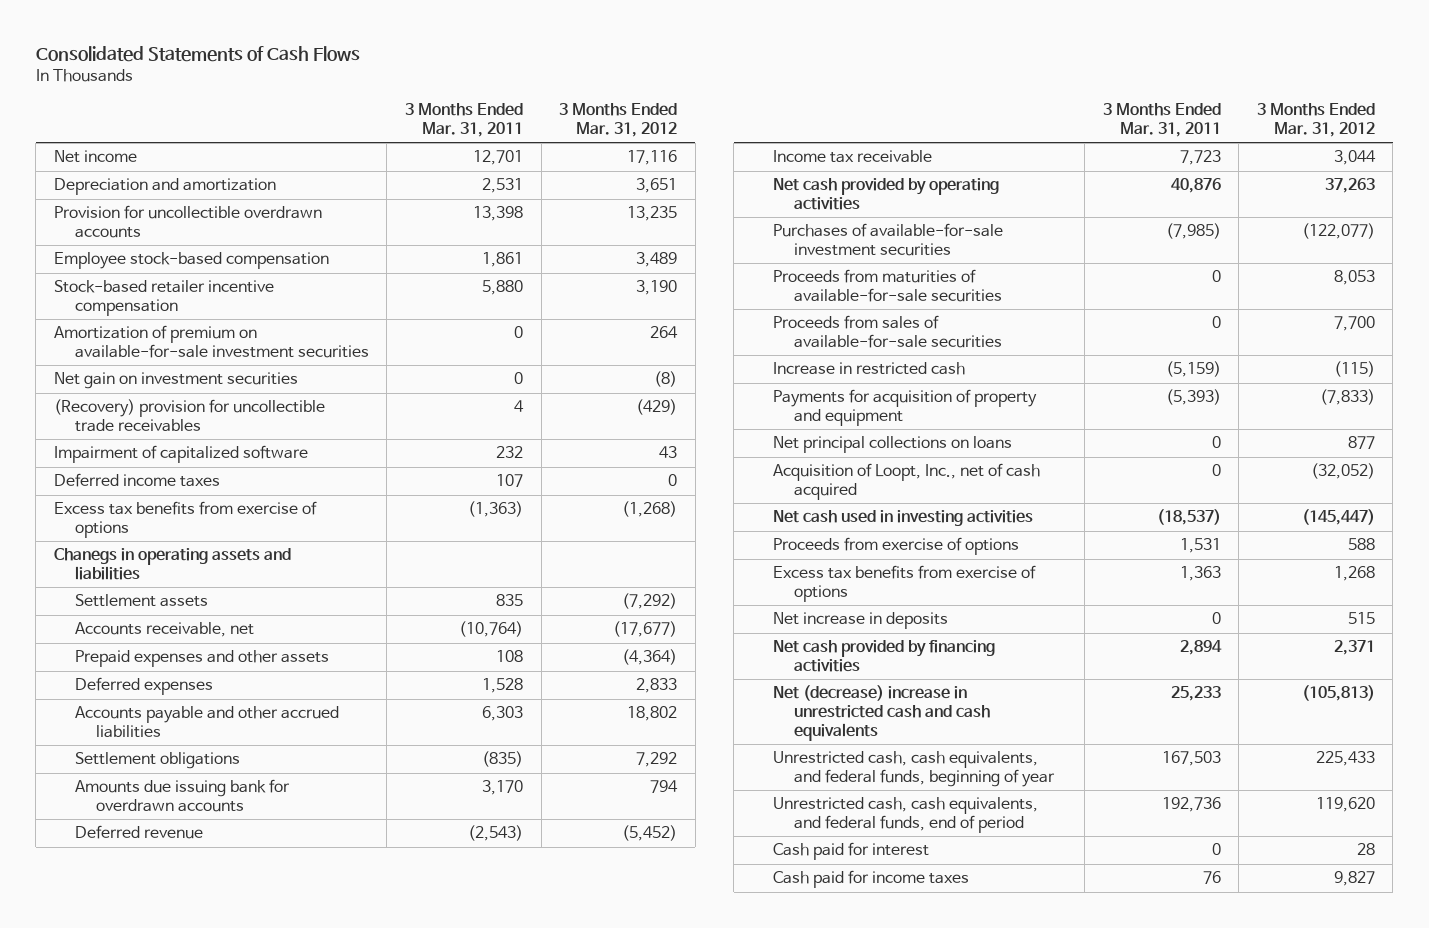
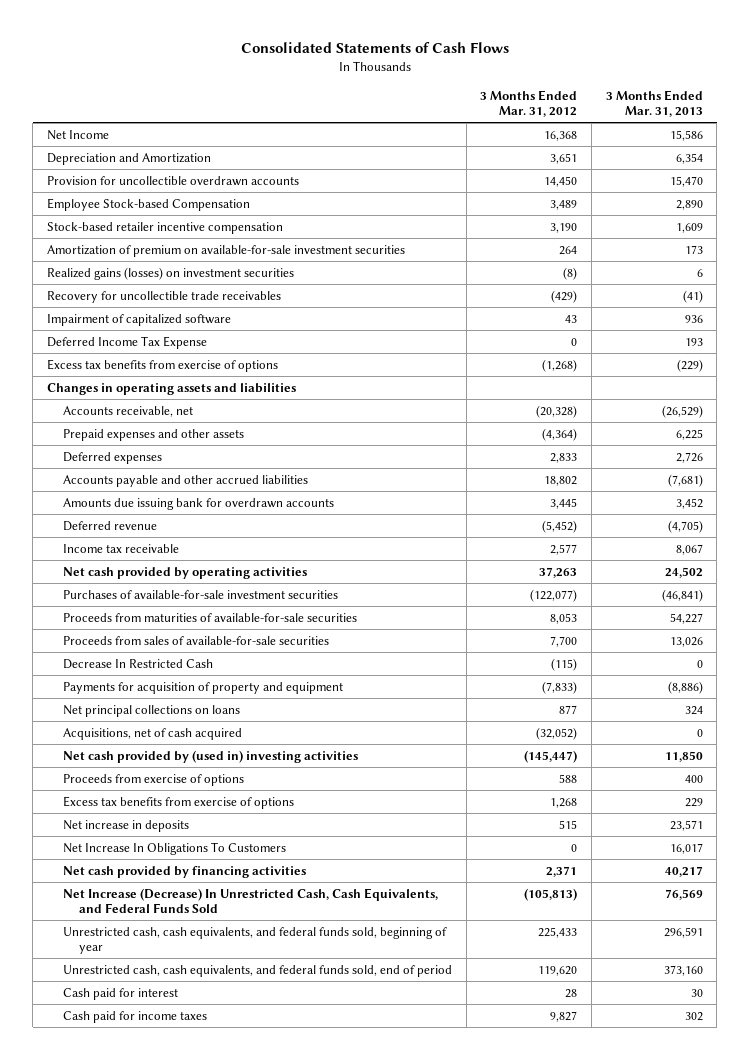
- | 3 Months Ended Mar. 31, 2011 | 3 Months Ended Mar. 31, 2012
+ | 3 Months Ended Mar. 31, 2012 | 3 Months Ended Mar. 31, 2013
- Net income | 12,701 | 17,116
- Depreciation and amortization | 2,531 | 3,651
- Provision for uncollectible overdrawn accounts | 13,398 | 13,235
- Employee stock-based compensation | 1,861 | 3,489
+ Net Income | 16,368 | 15,586
+ Depreciation and Amortization | 3,651 | 6,354
+ Provision for uncollectible overdrawn accounts | 14,450 | 15,470
+ Employee Stock-based Compensation | 3,489 | 2,890
- Net gain on investment securities | 0 | (8)
- (Recovery) provision for uncollectible trade receivables | 4 | (429)
+ Realized gains (losses) on investment securities | (8) | 6
+ Recovery for uncollectible trade receivables | (429) | (41)
- Deferred income taxes | 107 | 0
+ Deferred Income Tax Expense | 0 | 193
- Chanegs in operating assets and liabilities
- Settlement assets | 835 | (7,292)
- Accounts receivable, net | (10,764) | (17,677)
+ Changes in operating assets and liabilities
+ Accounts receivable, net | (20,328) | (26,529)
- Settlement obligations | (835) | 7,292
- Amounts due issuing bank for overdrawn accounts | 3,170 | 794
+ Amounts due issuing bank for overdrawn accounts | 3,445 | 3,452
- Income tax receivable | 7,723 | 3,044
+ Income tax receivable | 2,577 | 8,067
- Increase in restricted cash | (5,159) | (115)
+ Decrease In Restricted Cash | (115) | 0
- Acquisition of Loopt, Inc., net of cash acquired | 0 | (32,052)
- Net cash used in investing activities | (18,537) | (145,447)
+ Acquisitions, net of cash acquired | (32,052) | 0
+ Net cash provided by (used in) investing activities | (145,447) | 11,850
+ Net Increase In Obligations To Customers | 0 | 16,017
- Net (decrease) increase in unrestricted cash and cash equivalents | 25,233 | (105,813)
- Unrestricted cash, cash equivalents, and federal funds, beginning of year | 167,503 | 225,433
- Unrestricted cash, cash equivalents, and federal funds, end of period | 192,736 | 119,620
+ Net Increase (Decrease) In Unrestricted Cash, Cash Equivalents, and Federal Funds Sold | (105,813) | 76,569
+ Unrestricted cash, cash equivalents, and federal funds sold, beginning of year | 225,433 | 296,591
+ Unrestricted cash, cash equivalents, and federal funds sold, end of period | 119,620 | 373,160

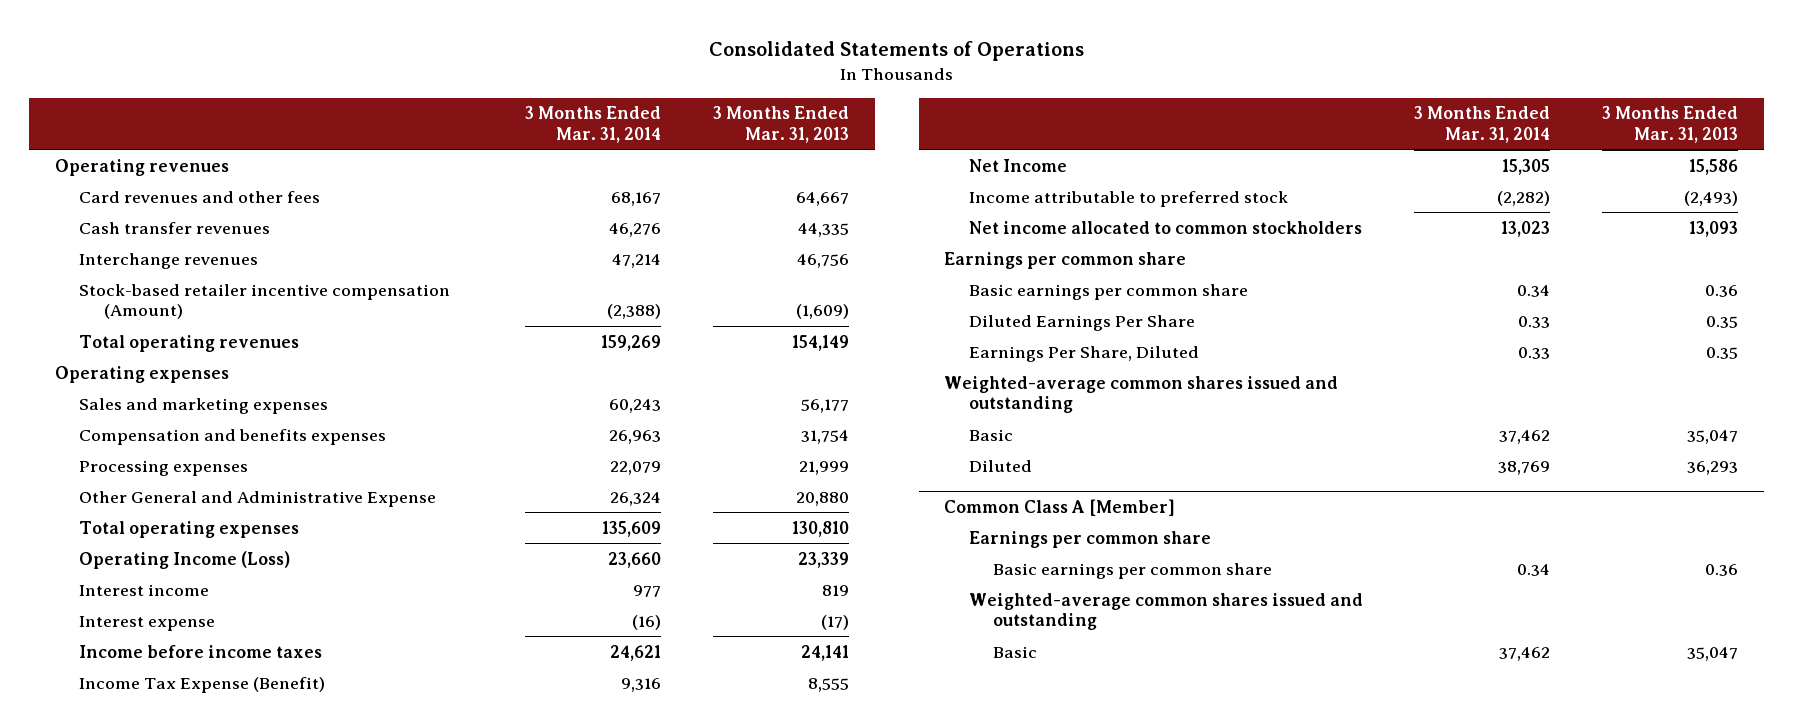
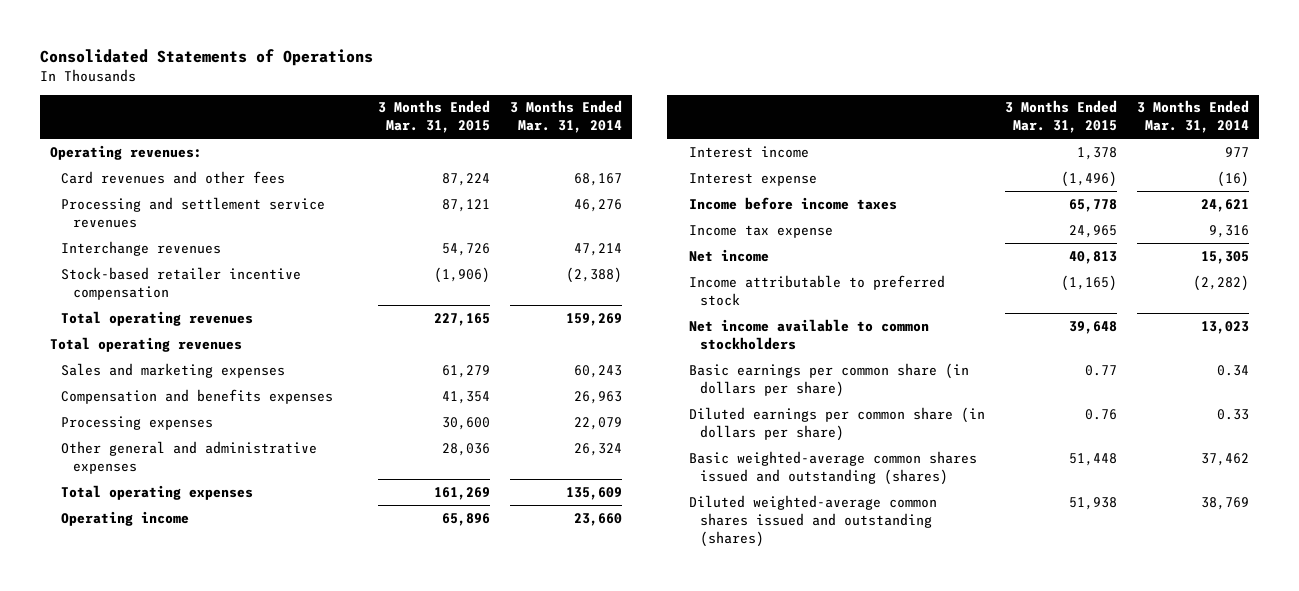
- | 3 Months Ended Mar. 31, 2014 | 3 Months Ended Mar. 31, 2013
+ | 3 Months Ended Mar. 31, 2015 | 3 Months Ended Mar. 31, 2014
- Operating revenues
+ Operating revenues:
- Cash transfer revenues | 46,276 | 44,335
+ Processing and settlement service revenues | 87,121 | 46,276
- Stock-based retailer incentive compensation (Amount) | (2,388) | (1,609)
+ Stock-based retailer incentive compensation | (1,906) | (2,388)
- Operating expenses
+ Total operating revenues
- Other General and Administrative Expense | 26,324 | 20,880
+ Other general and administrative expenses | 28,036 | 26,324
- Operating Income (Loss) | 23,660 | 23,339
+ Operating income | 65,896 | 23,660
- Income Tax Expense (Benefit) | 9,316 | 8,555
- Net Income | 15,305 | 15,586
+ Income tax expense | 24,965 | 9,316
+ Net income | 40,813 | 15,305
- Net income allocated to common stockholders | 13,023 | 13,093
- Earnings per common share
- Basic earnings per common share | 0.34 | 0.36
- Diluted Earnings Per Share | 0.33 | 0.35
- Earnings Per Share, Diluted | 0.33 | 0.35
- Weighted-average common shares issued and outstanding
- Basic | 37,462 | 35,047
- Diluted | 38,769 | 36,293
- Common Class A [Member]
- Earnings per common share
- Basic earnings per common share | 0.34 | 0.36
- Weighted-average common shares issued and outstanding
- Basic | 37,462 | 35,047
+ Net income available to common stockholders | 39,648 | 13,023
+ Basic earnings per common share (in dollars per share) | 0.77 | 0.34
+ Diluted earnings per common share (in dollars per share) | 0.76 | 0.33
+ Basic weighted-average common shares issued and outstanding (shares) | 51,448 | 37,462
+ Diluted weighted-average common shares issued and outstanding (shares) | 51,938 | 38,769

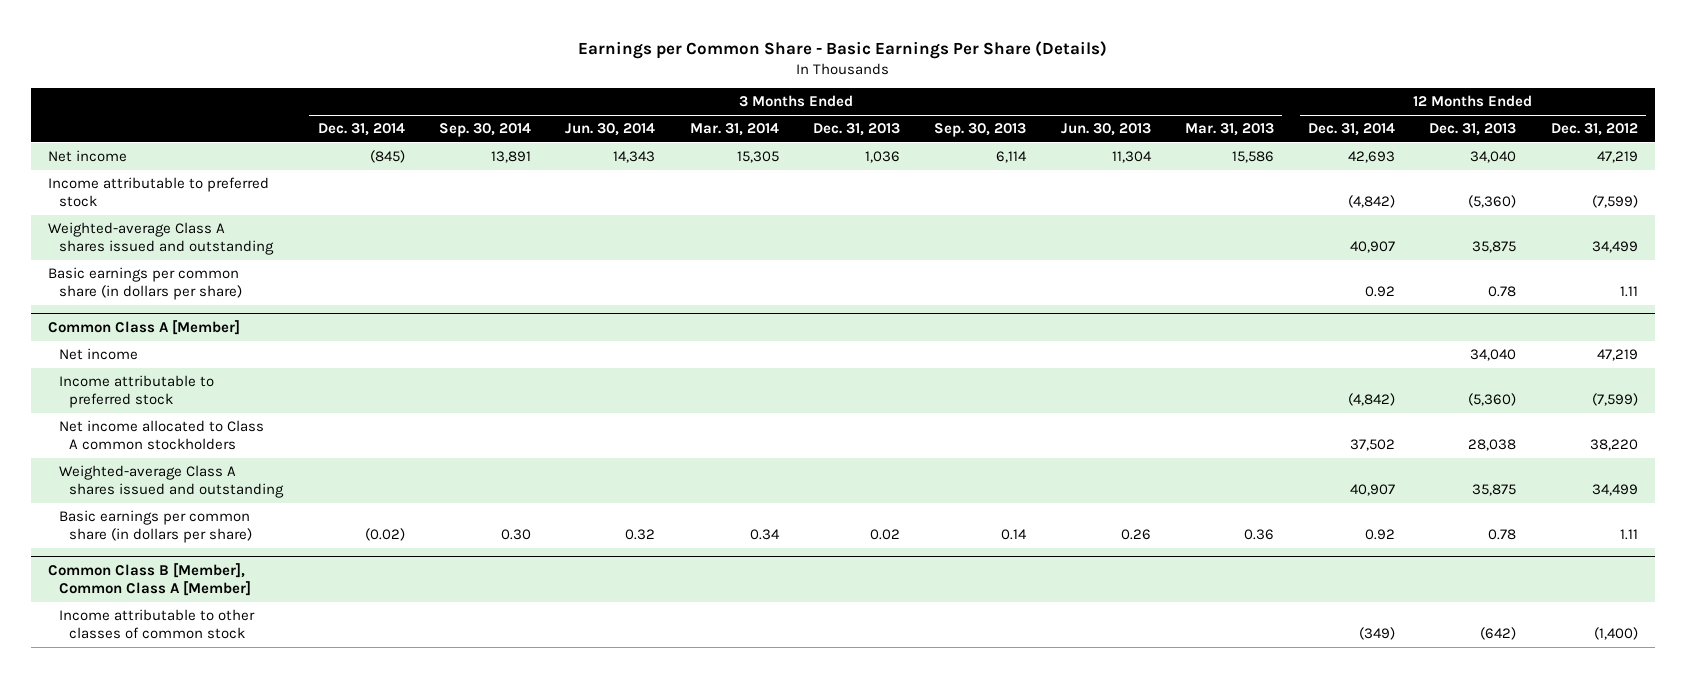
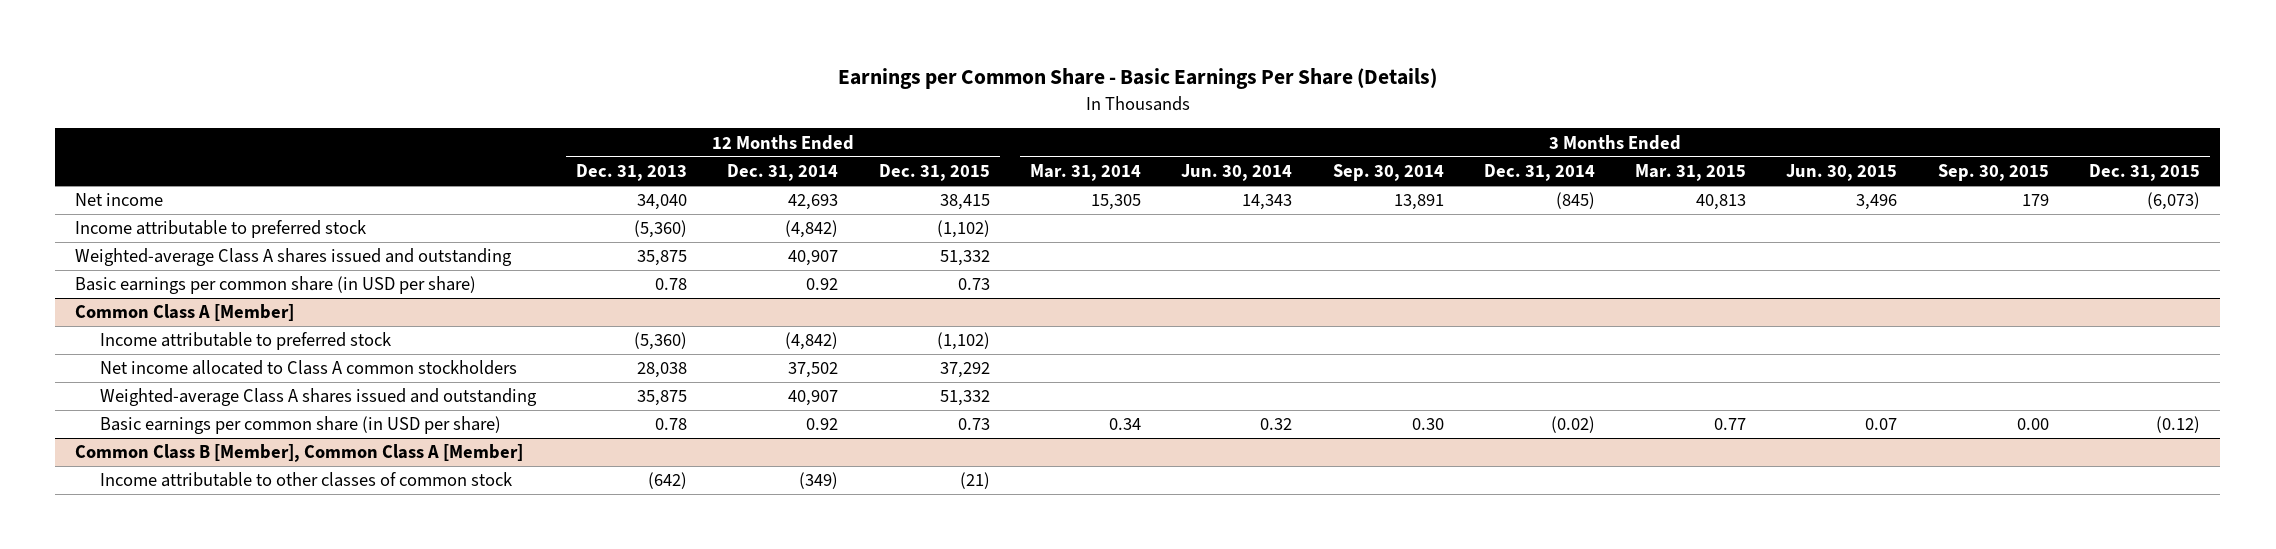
- | 3 Months Ended Dec. 31, 2014 | 3 Months Ended Sep. 30, 2014 | 3 Months Ended Jun. 30, 2014 | 3 Months Ended Mar. 31, 2014 | 3 Months Ended Dec. 31, 2013 | 3 Months Ended Sep. 30, 2013 | 3 Months Ended Jun. 30, 2013 | 3 Months Ended Mar. 31, 2013 | 12 Months Ended Dec. 31, 2014 | 12 Months Ended Dec. 31, 2013 | 12 Months Ended Dec. 31, 2012
+ | 12 Months Ended Dec. 31, 2013 | 12 Months Ended Dec. 31, 2014 | 12 Months Ended Dec. 31, 2015 | 3 Months Ended Mar. 31, 2014 | 3 Months Ended Jun. 30, 2014 | 3 Months Ended Sep. 30, 2014 | 3 Months Ended Dec. 31, 2014 | 3 Months Ended Mar. 31, 2015 | 3 Months Ended Jun. 30, 2015 | 3 Months Ended Sep. 30, 2015 | 3 Months Ended Dec. 31, 2015
- Basic earnings per common share (in dollars per share) | | | | | | | | | 0.92 | 0.78 | 1.11
+ Basic earnings per common share (in USD per share) | 0.78 | 0.92 | 0.73 | | | | | | | |
@ Common Class A [Member]
- Net income | | | | | | | | | | 34,040 | 47,219
- Basic earnings per common share (in dollars per share) | (0.02) | 0.30 | 0.32 | 0.34 | 0.02 | 0.14 | 0.26 | 0.36 | 0.92 | 0.78 | 1.11
+ Basic earnings per common share (in USD per share) | 0.78 | 0.92 | 0.73 | 0.34 | 0.32 | 0.30 | (0.02) | 0.77 | 0.07 | 0.00 | (0.12)

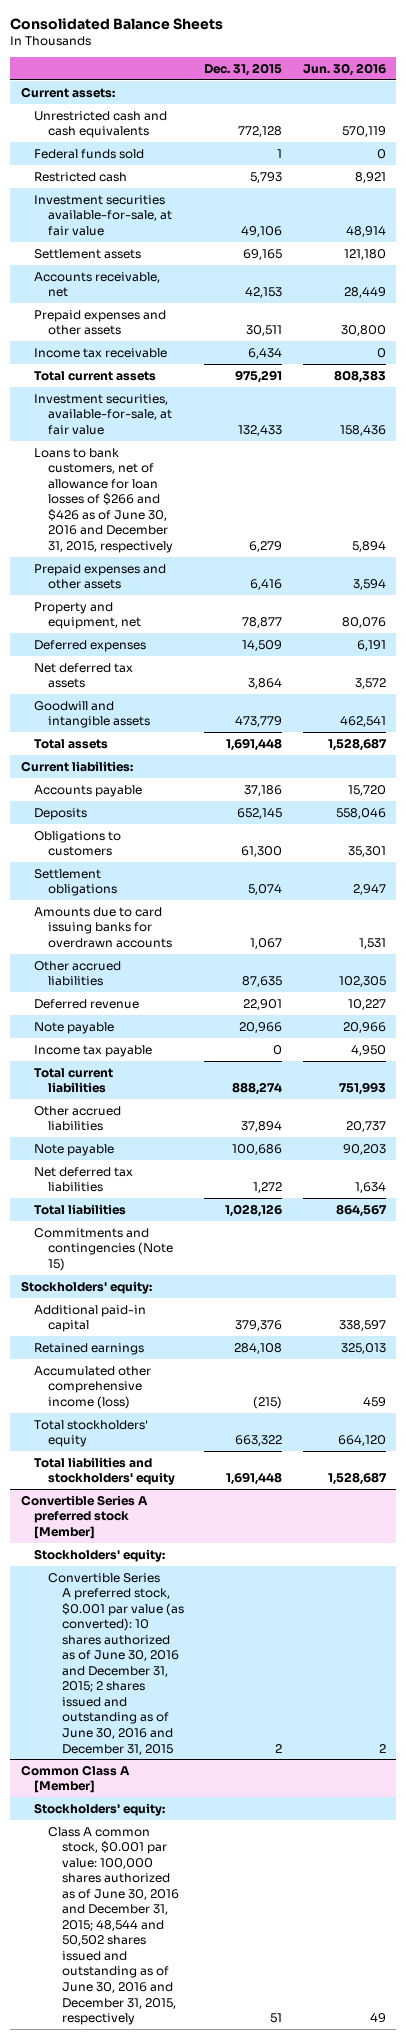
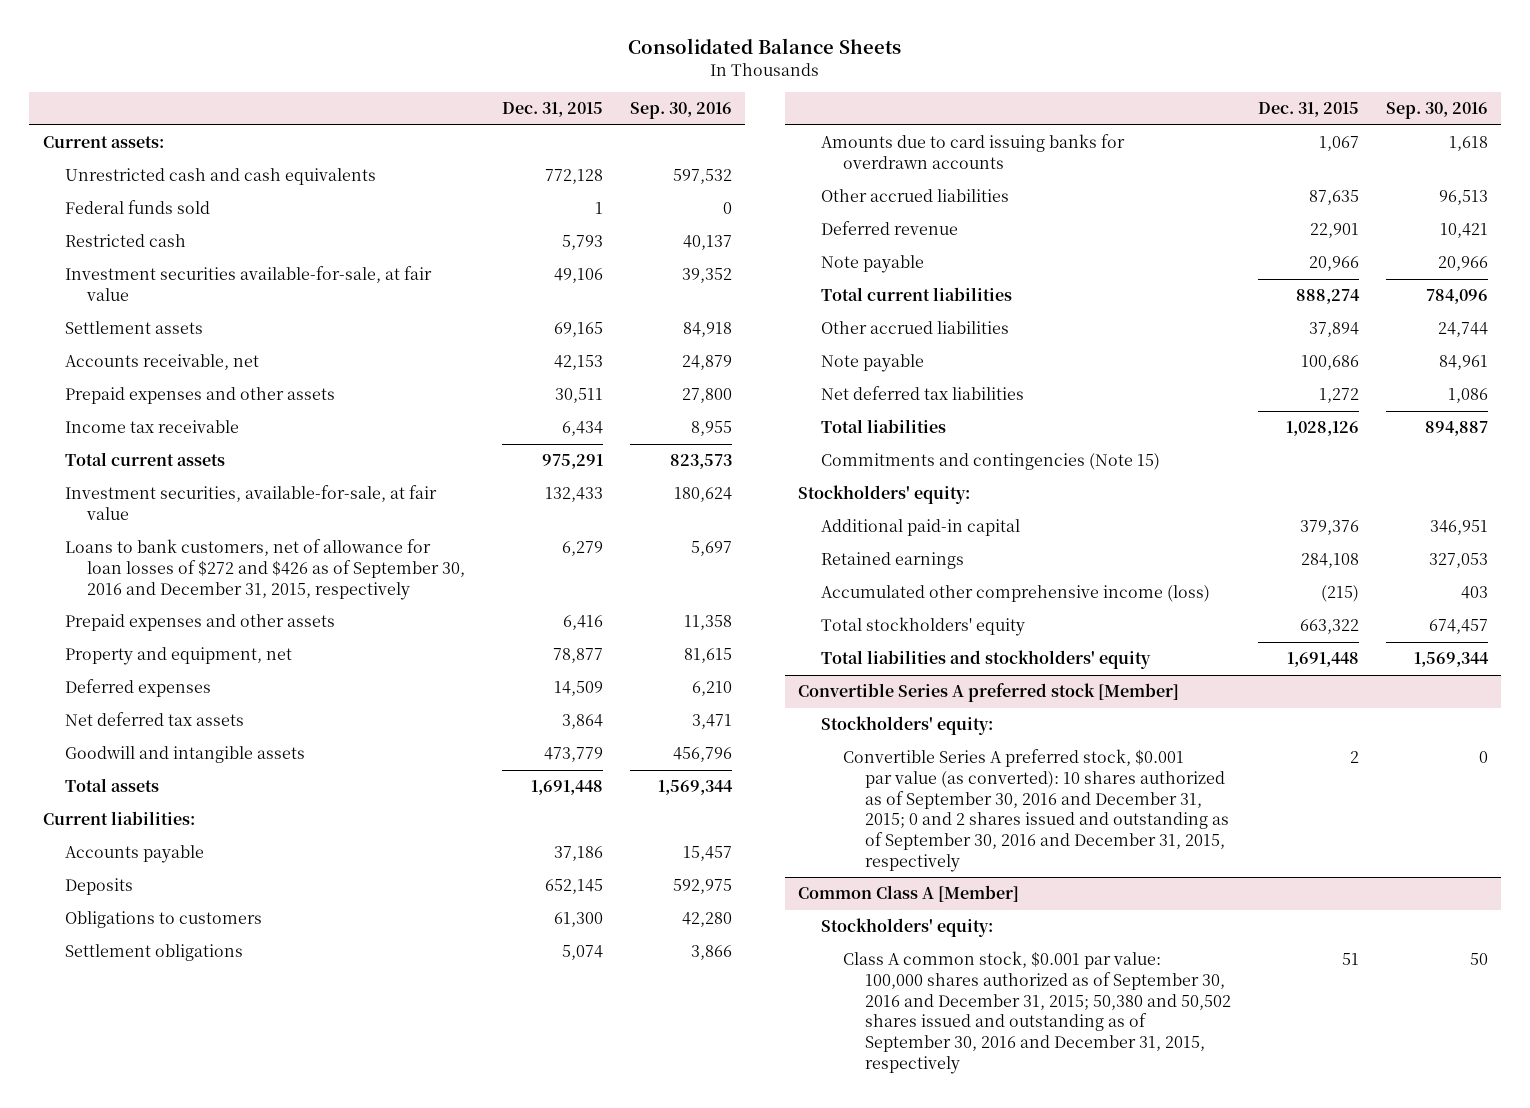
- | Dec. 31, 2015 | Jun. 30, 2016
+ | Dec. 31, 2015 | Sep. 30, 2016
- Loans to bank customers, net of allowance for loan losses of $266 and $426 as of June 30, 2016 and December 31, 2015, respectively | 6,279 | 5,894
+ Loans to bank customers, net of allowance for loan losses of $272 and $426 as of September 30, 2016 and December 31, 2015, respectively | 6,279 | 5,697
- Income tax payable | 0 | 4,950
@ Convertible Series A preferred stock [Member]
- Convertible Series A preferred stock, $0.001 par value (as converted): 10 shares authorized as of June 30, 2016 and December 31, 2015; 2 shares issued and outstanding as of June 30, 2016 and December 31, 2015 | 2 | 2
+ Convertible Series A preferred stock, $0.001 par value (as converted): 10 shares authorized as of September 30, 2016 and December 31, 2015; 0 and 2 shares issued and outstanding as of September 30, 2016 and December 31, 2015, respectively | 2 | 0
@ Common Class A [Member]
- Class A common stock, $0.001 par value: 100,000 shares authorized as of June 30, 2016 and December 31, 2015; 48,544 and 50,502 shares issued and outstanding as of June 30, 2016 and December 31, 2015, respectively | 51 | 49
+ Class A common stock, $0.001 par value: 100,000 shares authorized as of September 30, 2016 and December 31, 2015; 50,380 and 50,502 shares issued and outstanding as of September 30, 2016 and December 31, 2015, respectively | 51 | 50

